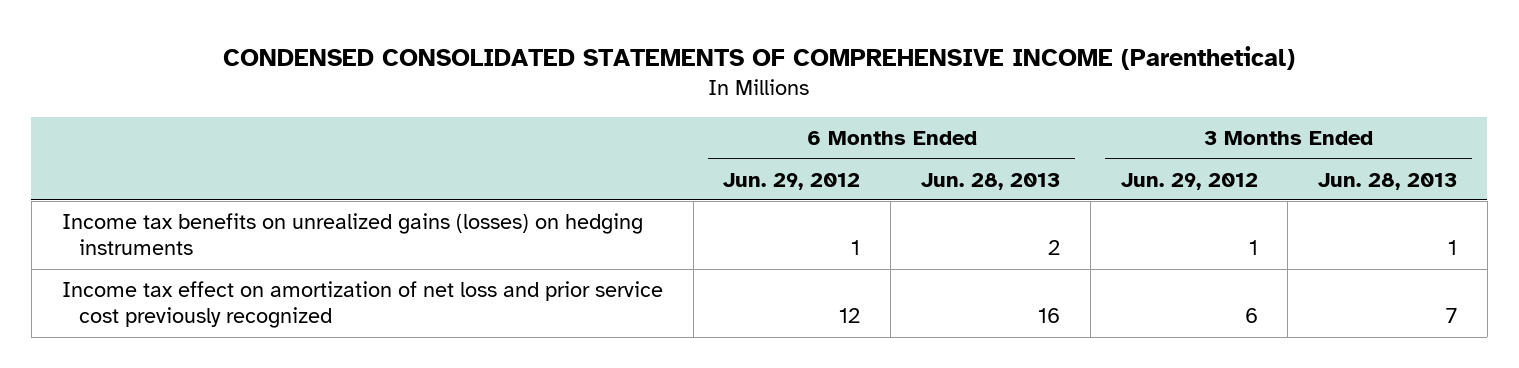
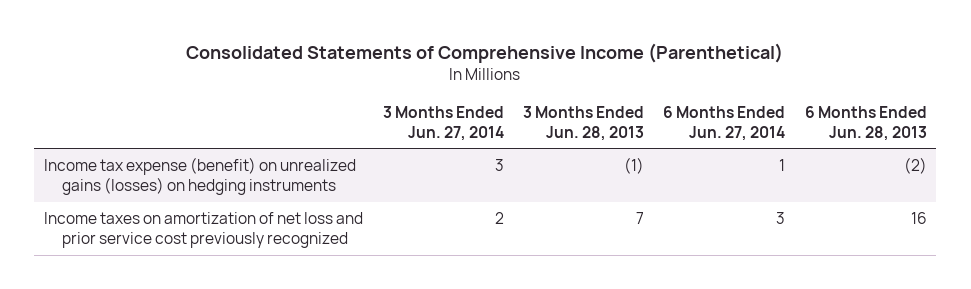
- CONDENSED CONSOLIDATED STATEMENTS OF COMPREHENSIVE INCOME (Parenthetical)
+ Consolidated Statements of Comprehensive Income (Parenthetical)
- | 6 Months Ended Jun. 29, 2012 | 6 Months Ended Jun. 28, 2013 | 3 Months Ended Jun. 29, 2012 | 3 Months Ended Jun. 28, 2013
+ | 3 Months Ended Jun. 27, 2014 | 3 Months Ended Jun. 28, 2013 | 6 Months Ended Jun. 27, 2014 | 6 Months Ended Jun. 28, 2013
- Income tax benefits on unrealized gains (losses) on hedging instruments | 1 | 2 | 1 | 1
- Income tax effect on amortization of net loss and prior service cost previously recognized | 12 | 16 | 6 | 7
+ Income tax expense (benefit) on unrealized gains (losses) on hedging instruments | 3 | (1) | 1 | (2)
+ Income taxes on amortization of net loss and prior service cost previously recognized | 2 | 7 | 3 | 16

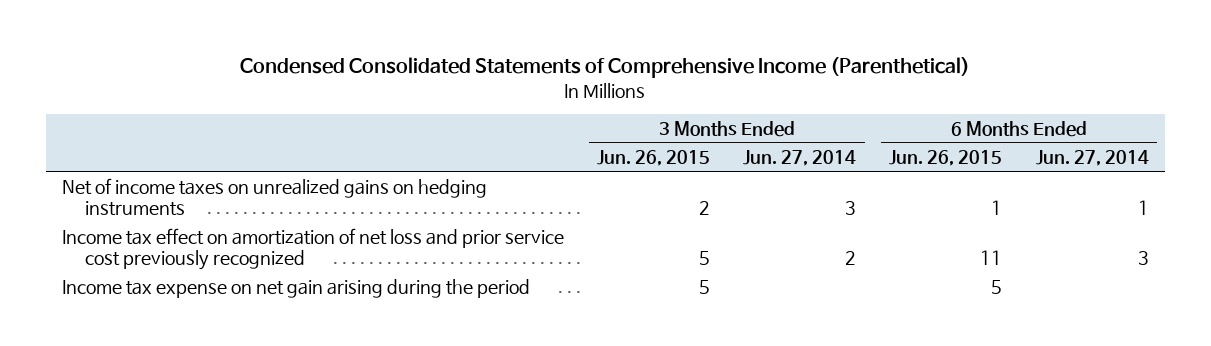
- Consolidated Statements of Comprehensive Income (Parenthetical)
+ Condensed Consolidated Statements of Comprehensive Income (Parenthetical)
- | 3 Months Ended Jun. 27, 2014 | 3 Months Ended Jun. 28, 2013 | 6 Months Ended Jun. 27, 2014 | 6 Months Ended Jun. 28, 2013
+ | 3 Months Ended Jun. 26, 2015 | 3 Months Ended Jun. 27, 2014 | 6 Months Ended Jun. 26, 2015 | 6 Months Ended Jun. 27, 2014
- Income tax expense (benefit) on unrealized gains (losses) on hedging instruments | 3 | (1) | 1 | (2)
- Income taxes on amortization of net loss and prior service cost previously recognized | 2 | 7 | 3 | 16
+ Net of income taxes on unrealized gains on hedging instruments | 2 | 3 | 1 | 1
+ Income tax effect on amortization of net loss and prior service cost previously recognized | 5 | 2 | 11 | 3
+ Income tax expense on net gain arising during the period | 5 | | 5 |

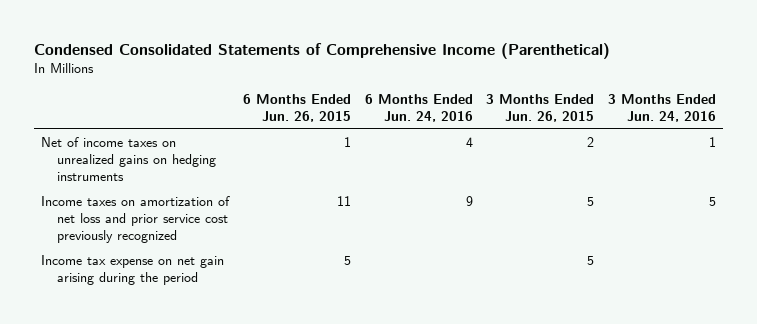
- | 3 Months Ended Jun. 26, 2015 | 3 Months Ended Jun. 27, 2014 | 6 Months Ended Jun. 26, 2015 | 6 Months Ended Jun. 27, 2014
+ | 6 Months Ended Jun. 26, 2015 | 6 Months Ended Jun. 24, 2016 | 3 Months Ended Jun. 26, 2015 | 3 Months Ended Jun. 24, 2016
- Income tax effect on amortization of net loss and prior service cost previously recognized | 5 | 2 | 11 | 3
+ Income taxes on amortization of net loss and prior service cost previously recognized | 11 | 9 | 5 | 5

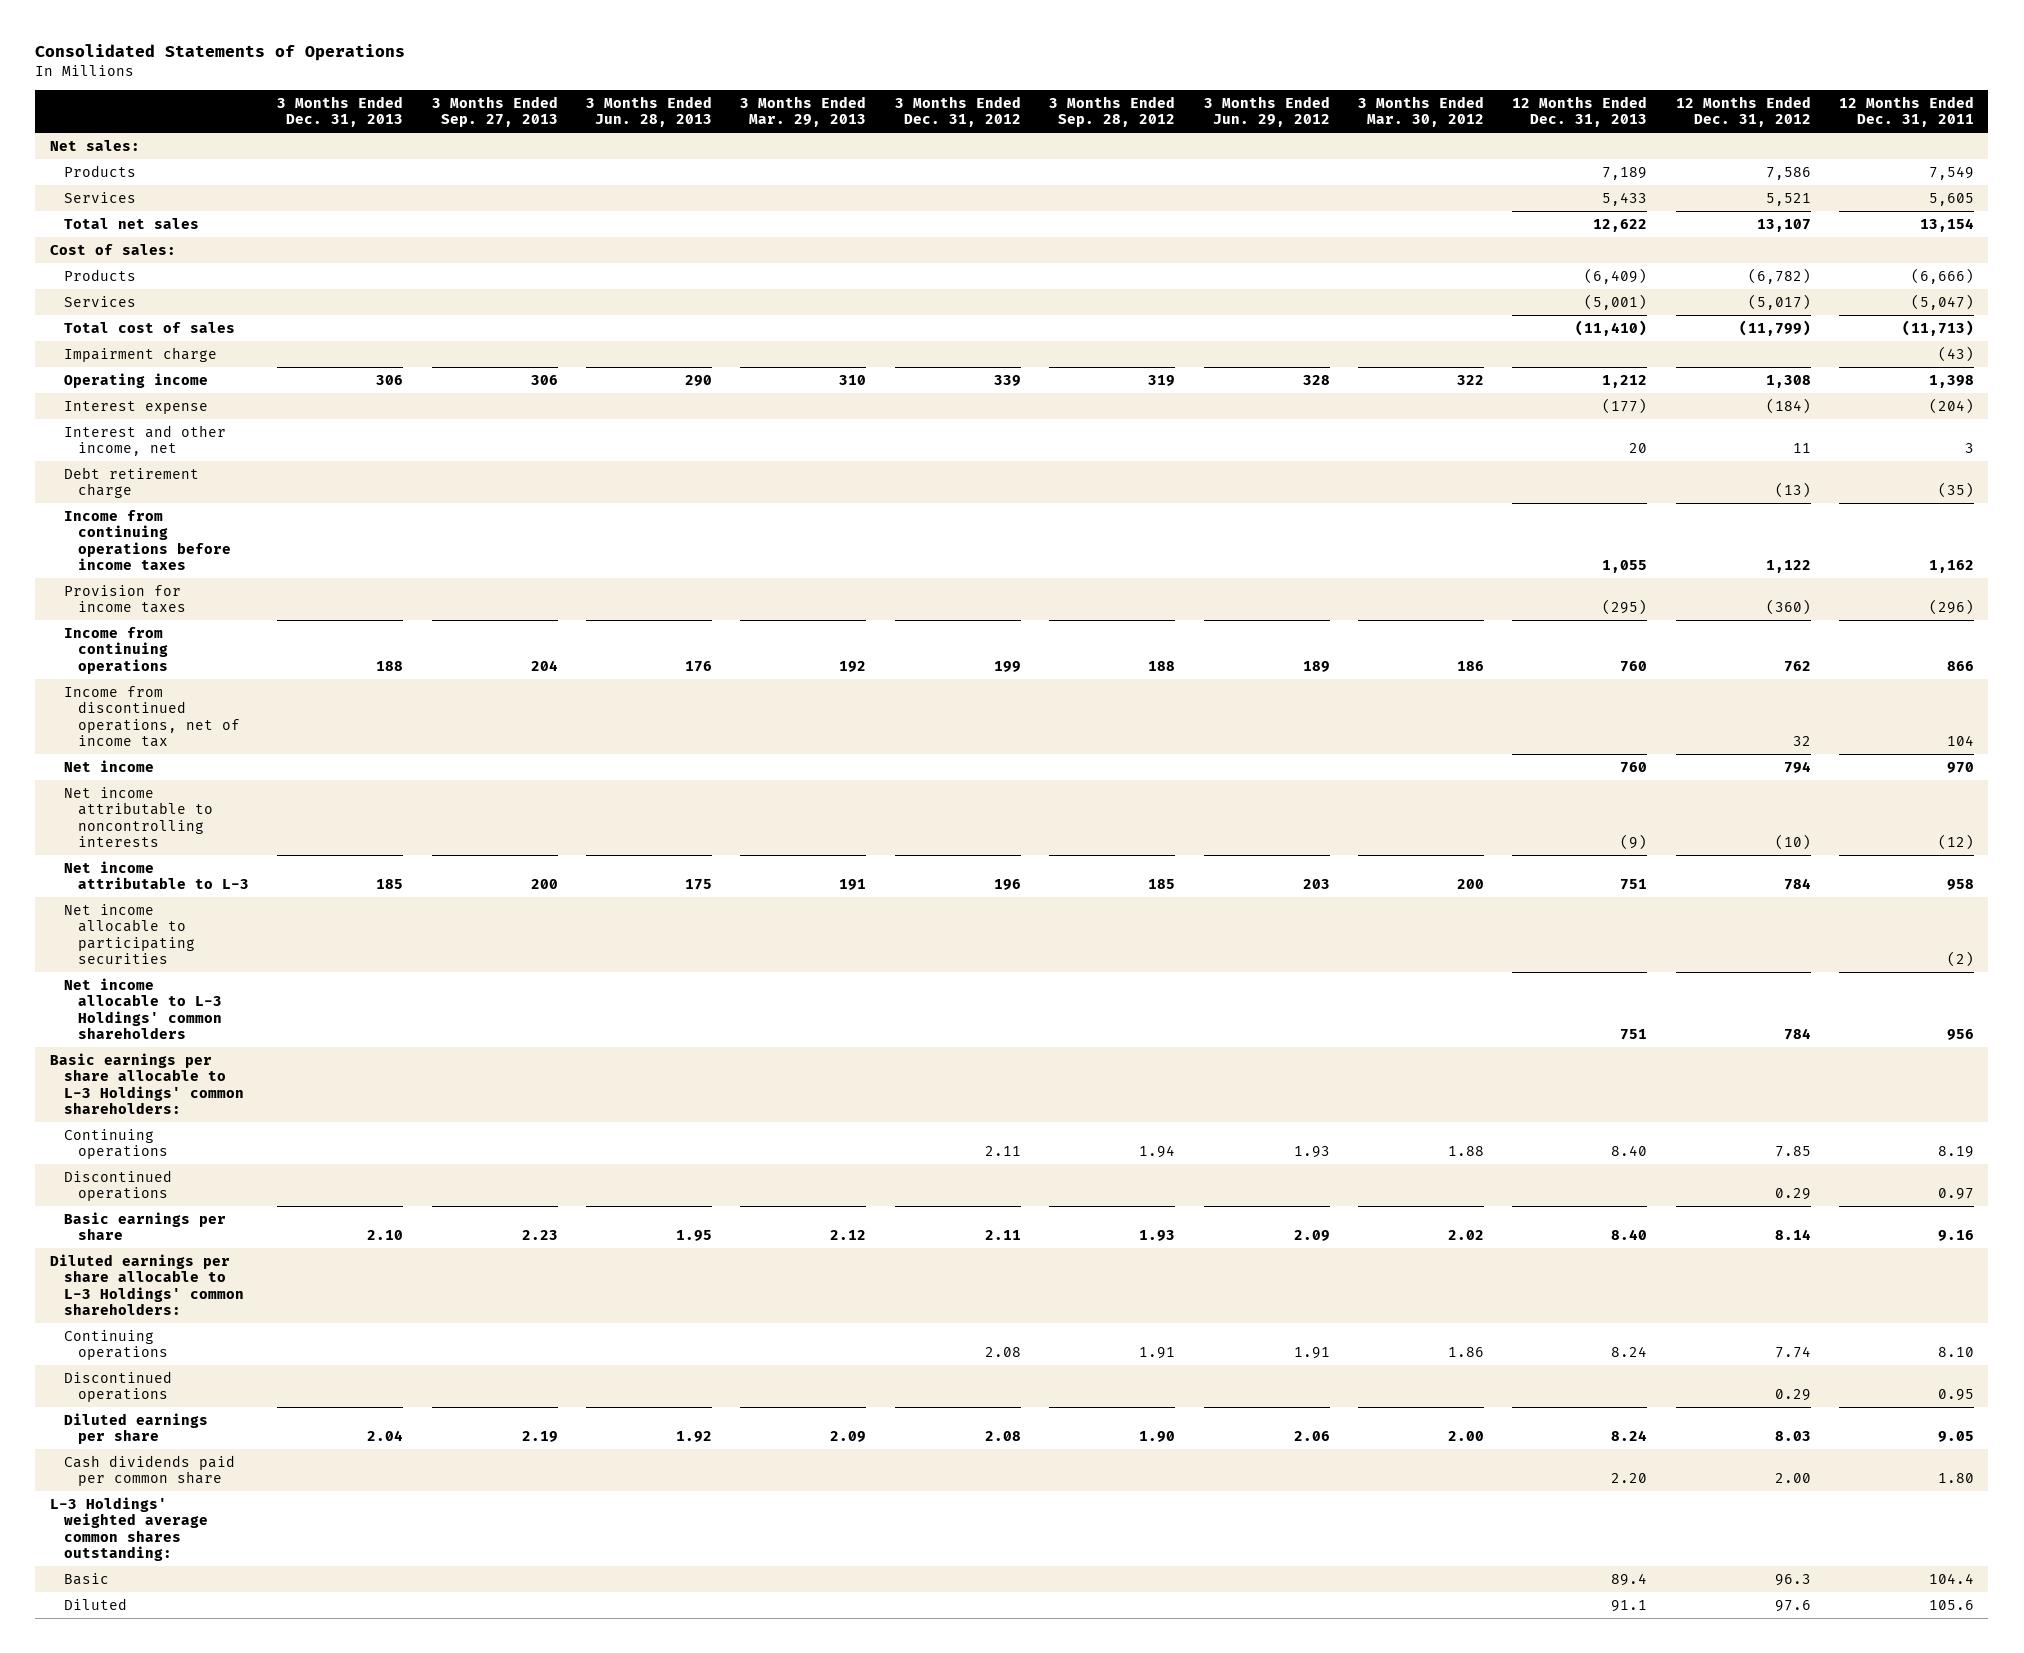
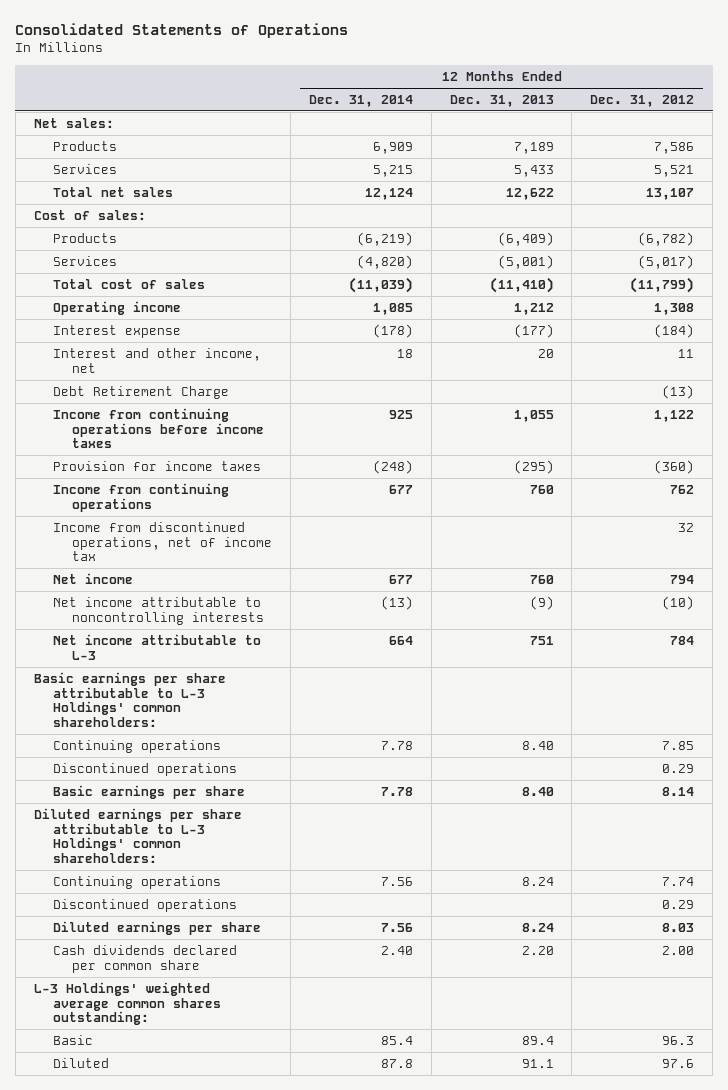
- | 3 Months Ended Dec. 31, 2013 | 3 Months Ended Sep. 27, 2013 | 3 Months Ended Jun. 28, 2013 | 3 Months Ended Mar. 29, 2013 | 3 Months Ended Dec. 31, 2012 | 3 Months Ended Sep. 28, 2012 | 3 Months Ended Jun. 29, 2012 | 3 Months Ended Mar. 30, 2012 | 12 Months Ended Dec. 31, 2013 | 12 Months Ended Dec. 31, 2012 | 12 Months Ended Dec. 31, 2011
+ | 12 Months Ended Dec. 31, 2014 | 12 Months Ended Dec. 31, 2013 | 12 Months Ended Dec. 31, 2012
- Impairment charge | | | | | | | | | | | (43)
- Debt retirement charge | | | | | | | | | | (13) | (35)
+ Debt Retirement Charge | | | (13)
- Net income allocable to participating securities | | | | | | | | | | | (2)
- Net income allocable to L-3 Holdings' common shareholders | | | | | | | | | 751 | 784 | 956
- Basic earnings per share allocable to L-3 Holdings' common shareholders:
+ Basic earnings per share attributable to L-3 Holdings' common shareholders:
- Diluted earnings per share allocable to L-3 Holdings' common shareholders:
+ Diluted earnings per share attributable to L-3 Holdings' common shareholders:
- Cash dividends paid per common share | | | | | | | | | 2.20 | 2.00 | 1.80
+ Cash dividends declared per common share | 2.40 | 2.20 | 2.00

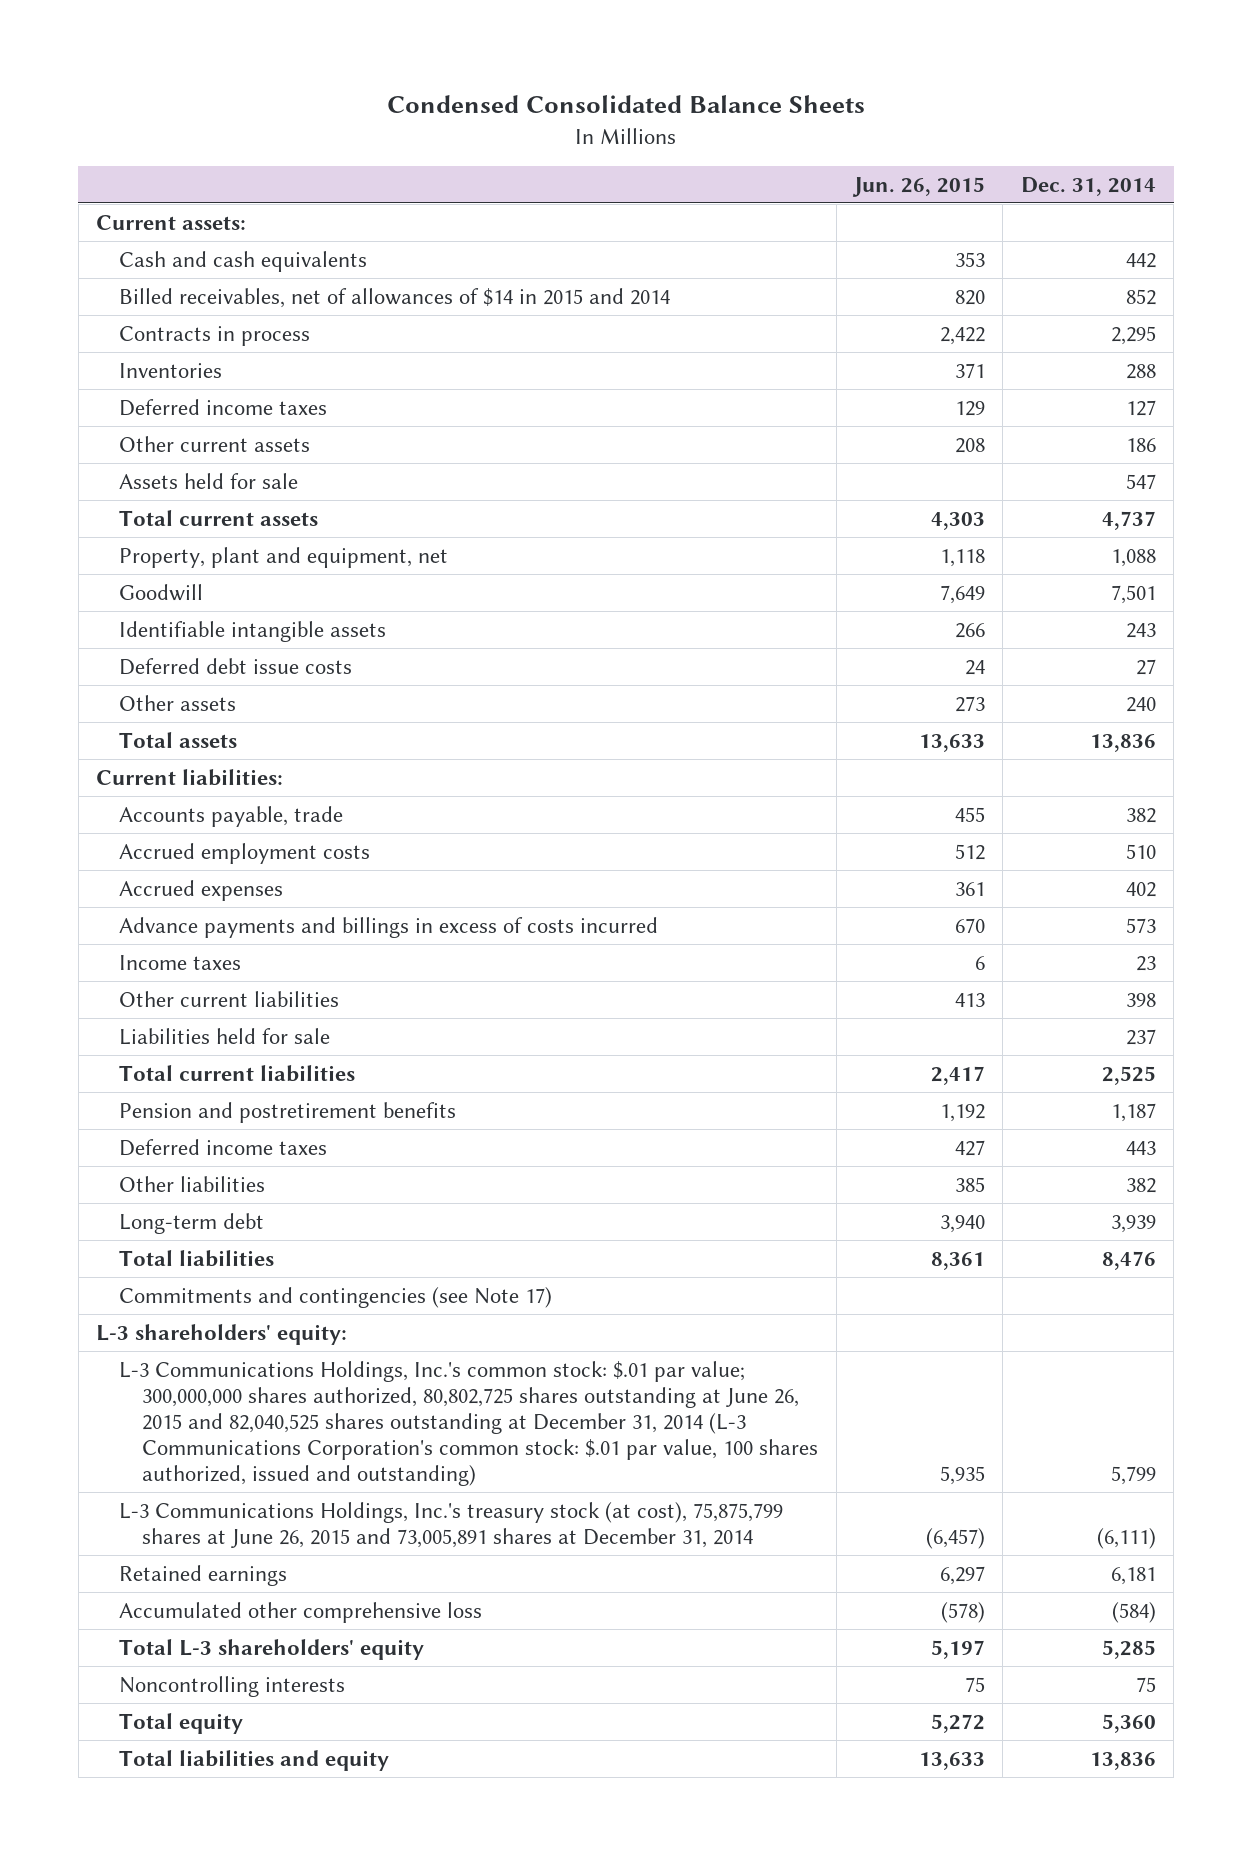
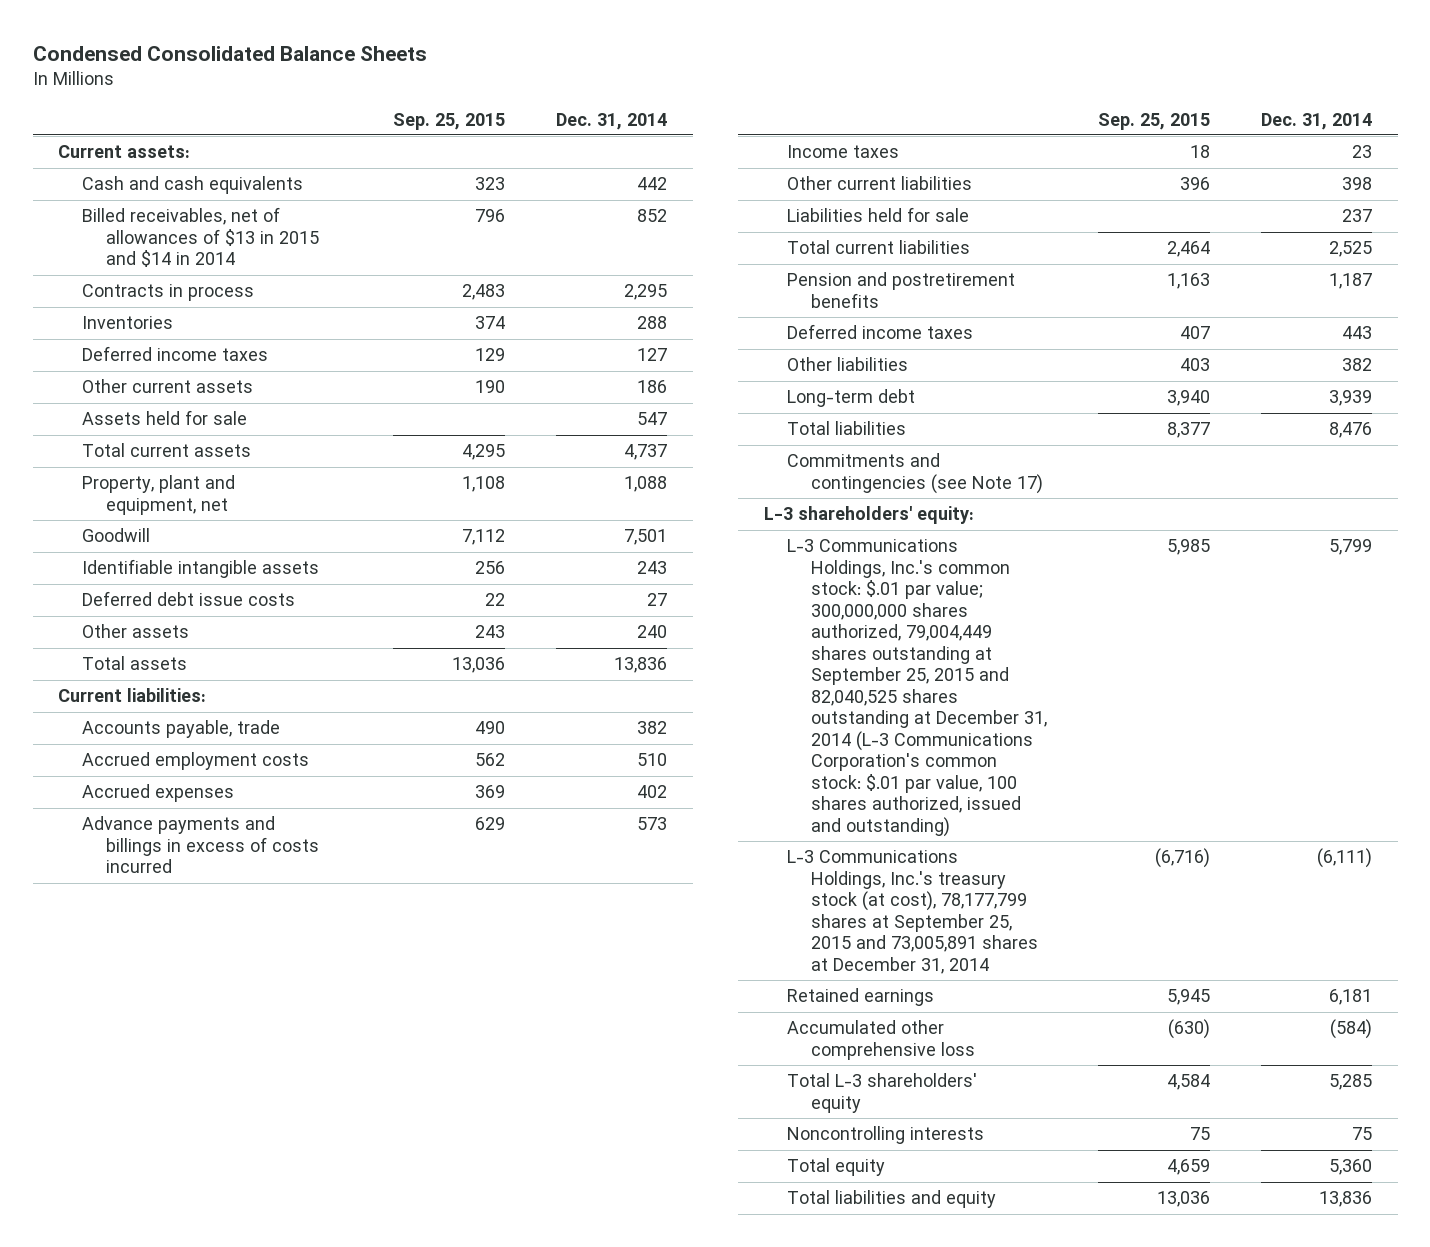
- | Jun. 26, 2015 | Dec. 31, 2014
+ | Sep. 25, 2015 | Dec. 31, 2014
- Billed receivables, net of allowances of $14 in 2015 and 2014 | 820 | 852
+ Billed receivables, net of allowances of $13 in 2015 and $14 in 2014 | 796 | 852
- L-3 Communications Holdings, Inc.'s common stock: $.01 par value; 300,000,000 shares authorized, 80,802,725 shares outstanding at June 26, 2015 and 82,040,525 shares outstanding at December 31, 2014 (L-3 Communications Corporation's common stock: $.01 par value, 100 shares authorized, issued and outstanding) | 5,935 | 5,799
- L-3 Communications Holdings, Inc.'s treasury stock (at cost), 75,875,799 shares at June 26, 2015 and 73,005,891 shares at December 31, 2014 | (6,457) | (6,111)
+ L-3 Communications Holdings, Inc.'s common stock: $.01 par value; 300,000,000 shares authorized, 79,004,449 shares outstanding at September 25, 2015 and 82,040,525 shares outstanding at December 31, 2014 (L-3 Communications Corporation's common stock: $.01 par value, 100 shares authorized, issued and outstanding) | 5,985 | 5,799
+ L-3 Communications Holdings, Inc.'s treasury stock (at cost), 78,177,799 shares at September 25, 2015 and 73,005,891 shares at December 31, 2014 | (6,716) | (6,111)

